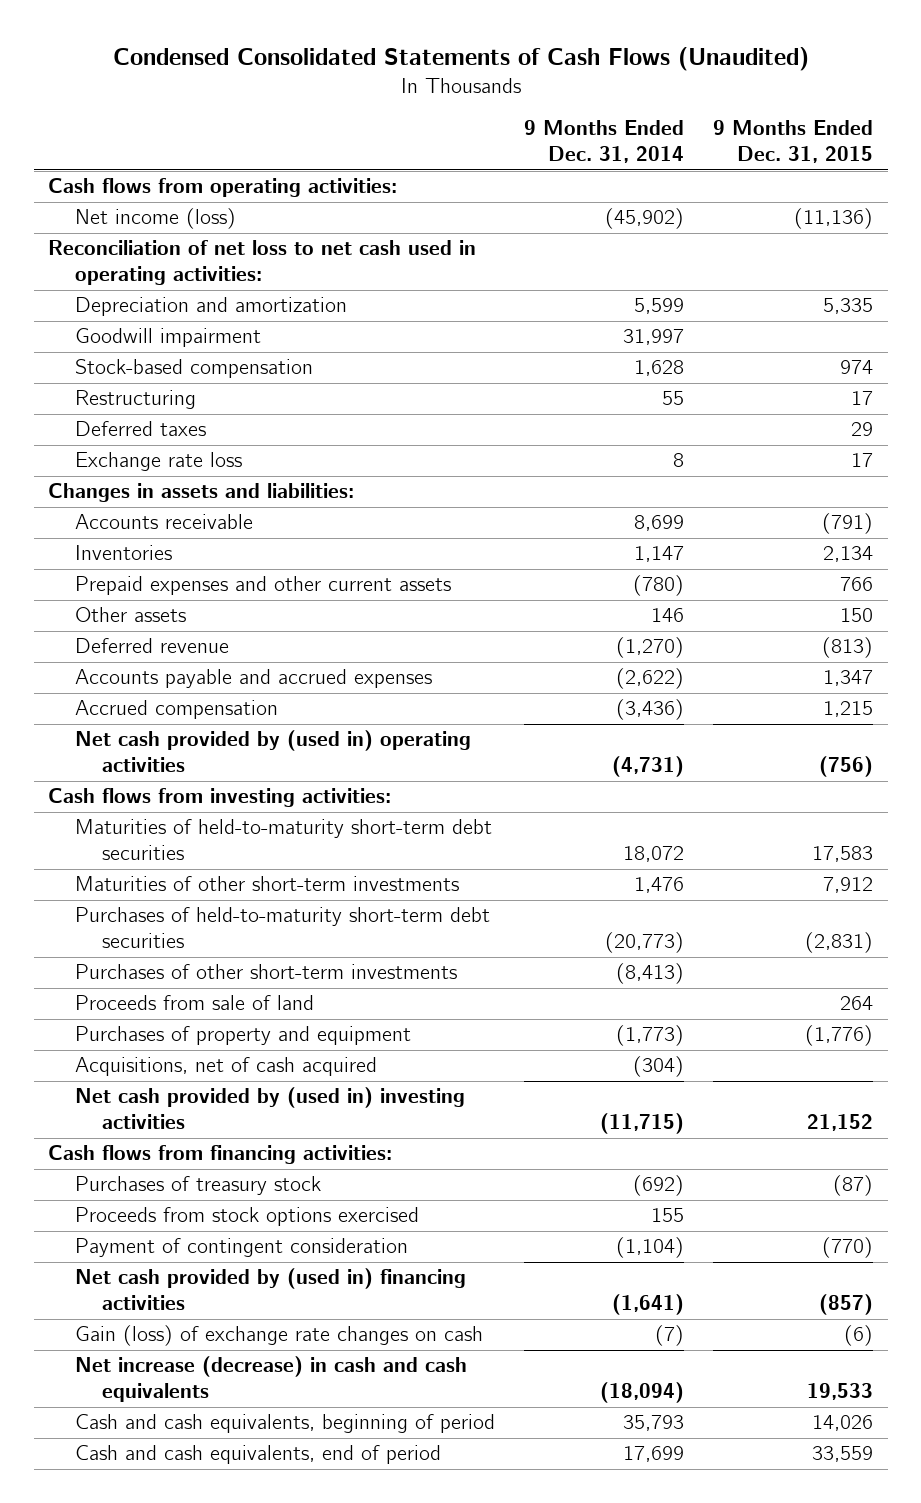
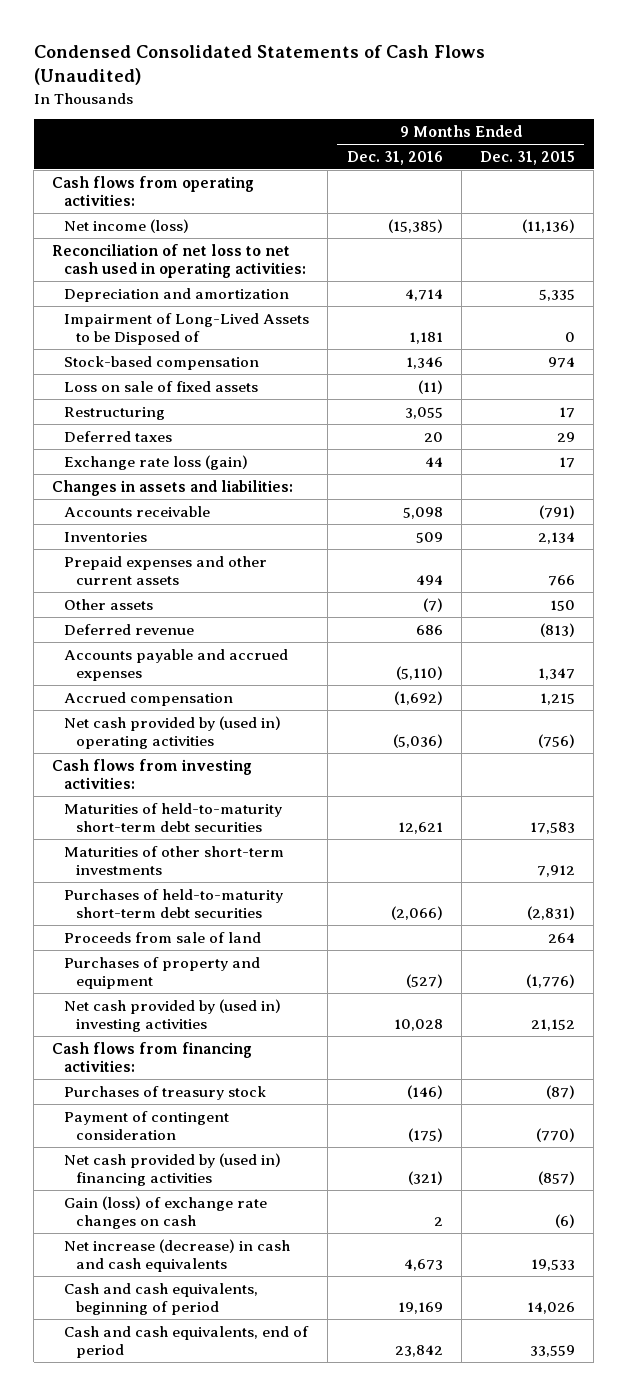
- | 9 Months Ended Dec. 31, 2014 | 9 Months Ended Dec. 31, 2015
+ | 9 Months Ended Dec. 31, 2016 | 9 Months Ended Dec. 31, 2015
- Goodwill impairment | 31,997 |
+ Impairment of Long-Lived Assets to be Disposed of | 1,181 | 0
+ Loss on sale of fixed assets | (11) |
- Exchange rate loss | 8 | 17
+ Exchange rate loss (gain) | 44 | 17
- Purchases of other short-term investments | (8,413) |
- Acquisitions, net of cash acquired | (304) |
- Proceeds from stock options exercised | 155 |

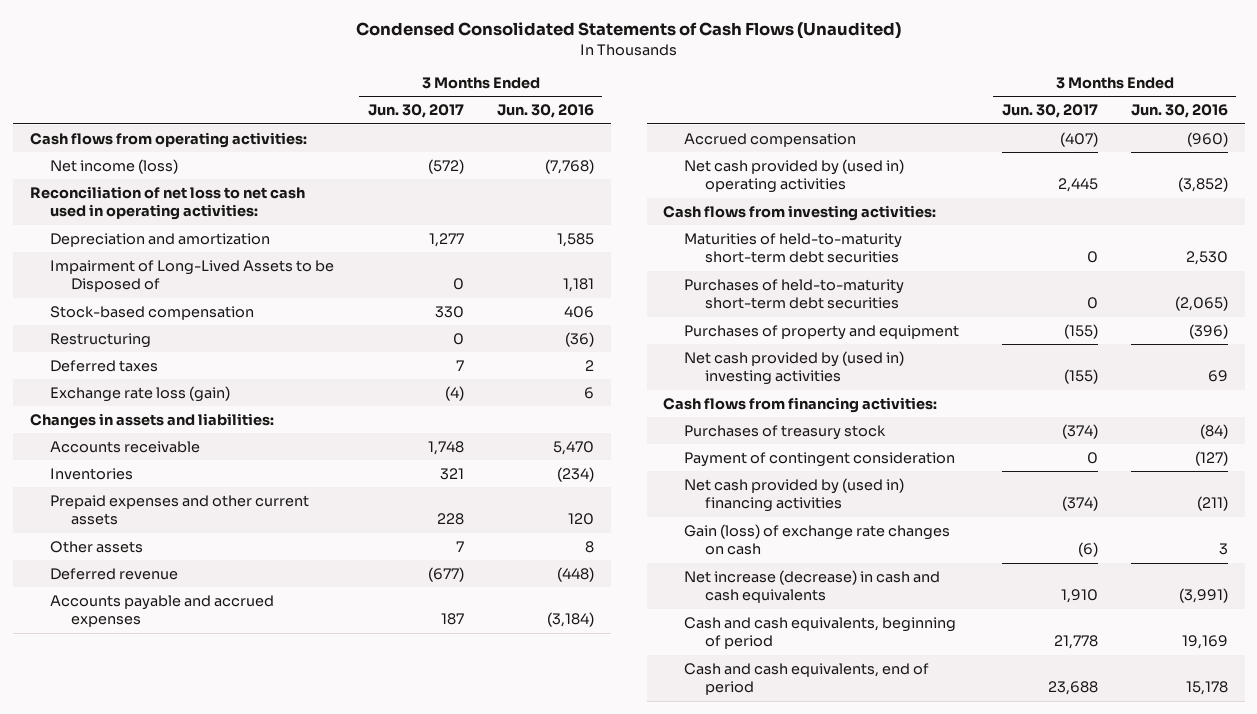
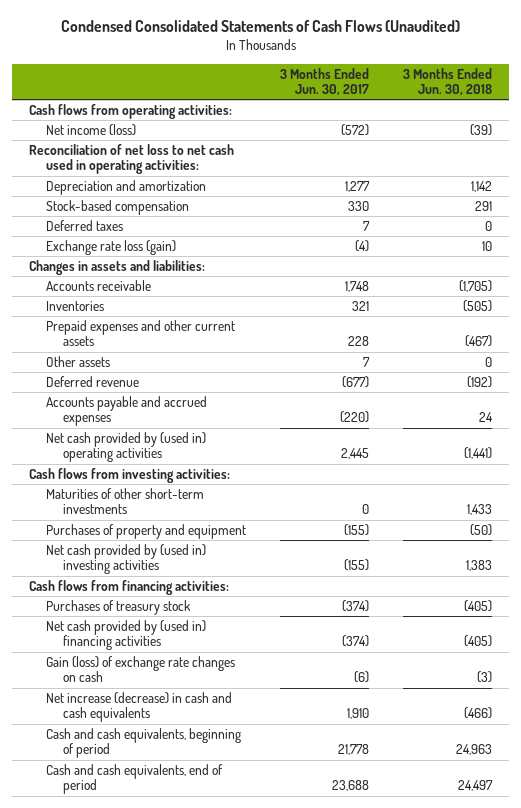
- | 3 Months Ended Jun. 30, 2017 | 3 Months Ended Jun. 30, 2016
+ | 3 Months Ended Jun. 30, 2017 | 3 Months Ended Jun. 30, 2018
- Impairment of Long-Lived Assets to be Disposed of | 0 | 1,181
- Restructuring | 0 | (36)
- Accounts payable and accrued expenses | 187 | (3,184)
- Accrued compensation | (407) | (960)
+ Accounts payable and accrued expenses | (220) | 24
- Maturities of held-to-maturity short-term debt securities | 0 | 2,530
- Purchases of held-to-maturity short-term debt securities | 0 | (2,065)
+ Maturities of other short-term investments | 0 | 1,433
- Payment of contingent consideration | 0 | (127)

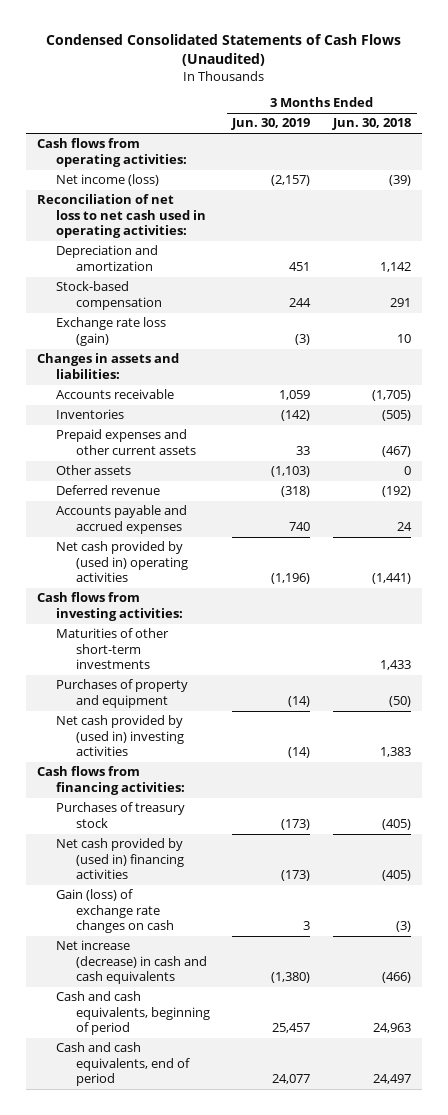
- | 3 Months Ended Jun. 30, 2017 | 3 Months Ended Jun. 30, 2018
+ | 3 Months Ended Jun. 30, 2019 | 3 Months Ended Jun. 30, 2018
- Deferred taxes | 7 | 0

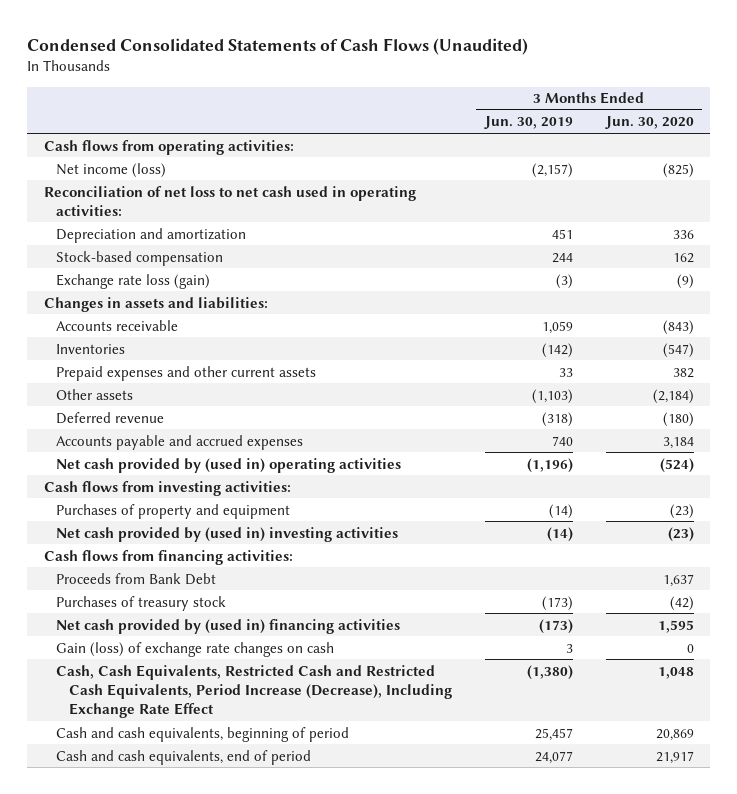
- | 3 Months Ended Jun. 30, 2019 | 3 Months Ended Jun. 30, 2018
+ | 3 Months Ended Jun. 30, 2019 | 3 Months Ended Jun. 30, 2020
- Maturities of other short-term investments | | 1,433
+ Proceeds from Bank Debt | | 1,637
- Net increase (decrease) in cash and cash equivalents | (1,380) | (466)
+ Cash, Cash Equivalents, Restricted Cash and Restricted Cash Equivalents, Period Increase (Decrease), Including Exchange Rate Effect | (1,380) | 1,048

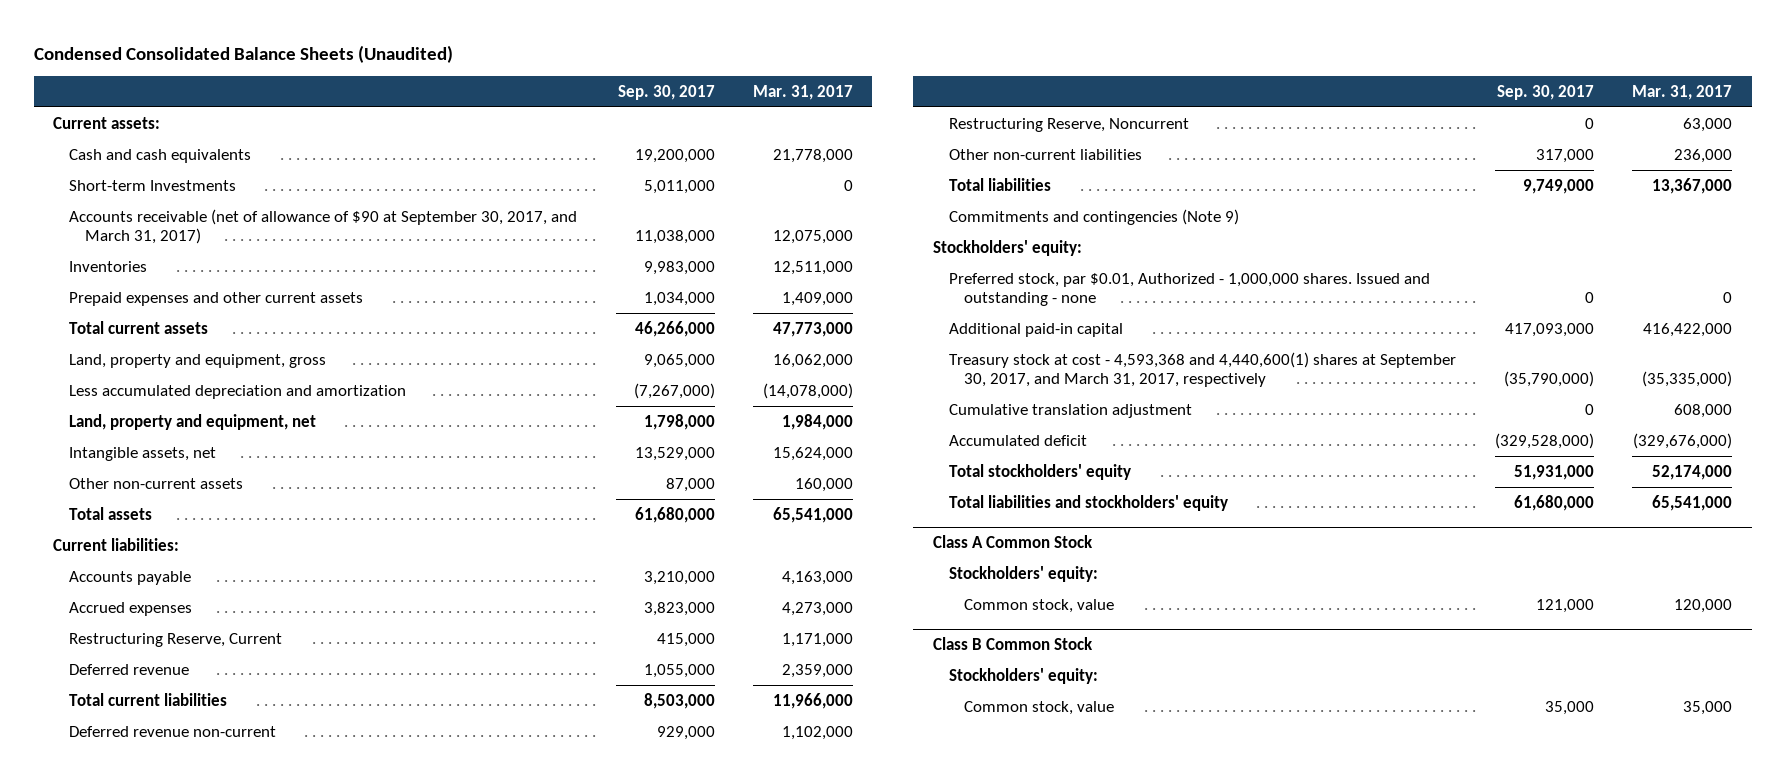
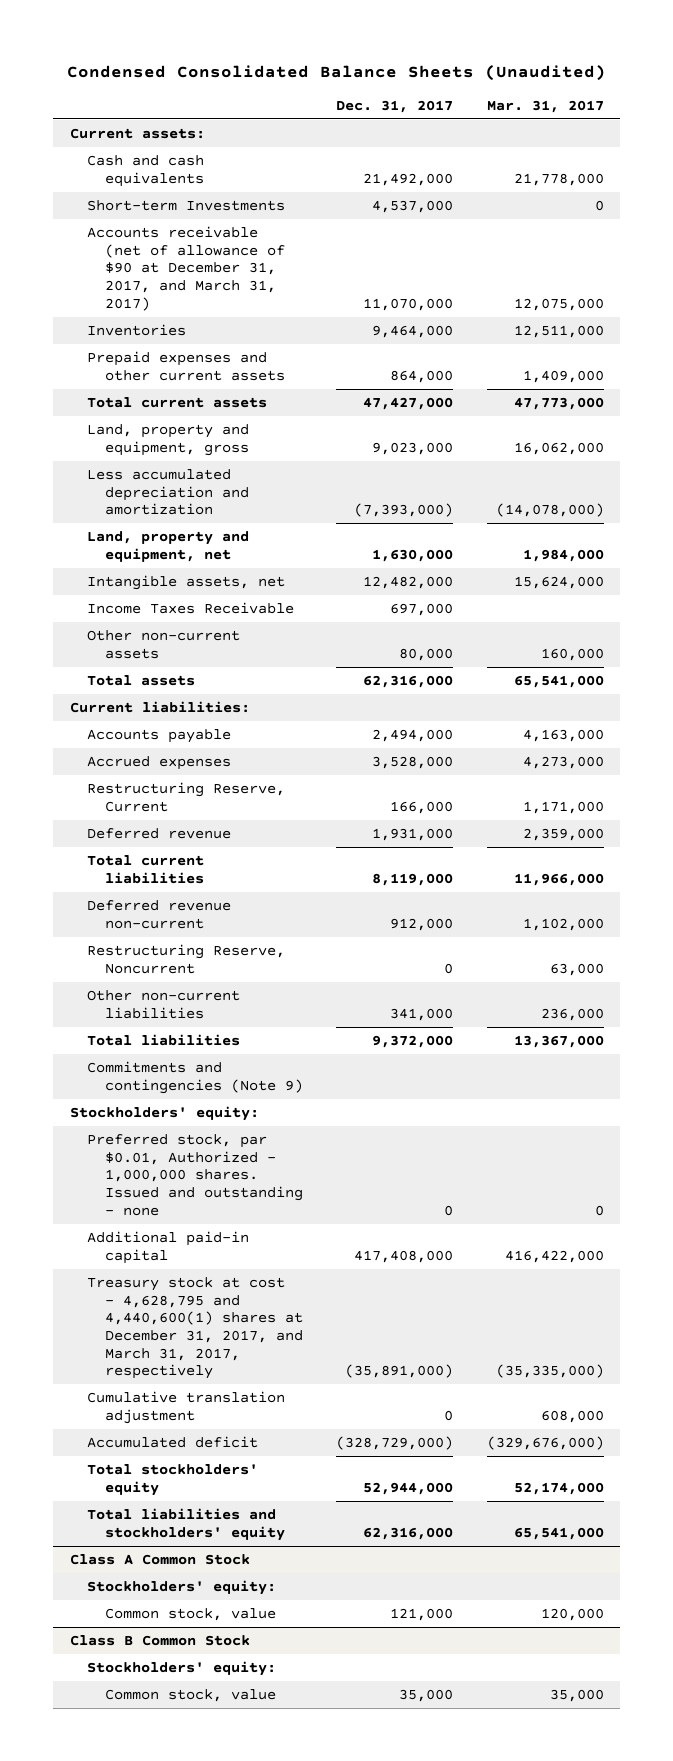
- | Sep. 30, 2017 | Mar. 31, 2017
+ | Dec. 31, 2017 | Mar. 31, 2017
- Accounts receivable (net of allowance of $90 at September 30, 2017, and March 31, 2017) | 11,038,000 | 12,075,000
+ Accounts receivable (net of allowance of $90 at December 31, 2017, and March 31, 2017) | 11,070,000 | 12,075,000
+ Income Taxes Receivable | 697,000 |
- Treasury stock at cost - 4,593,368 and 4,440,600(1) shares at September 30, 2017, and March 31, 2017, respectively | (35,790,000) | (35,335,000)
+ Treasury stock at cost - 4,628,795 and 4,440,600(1) shares at December 31, 2017, and March 31, 2017, respectively | (35,891,000) | (35,335,000)

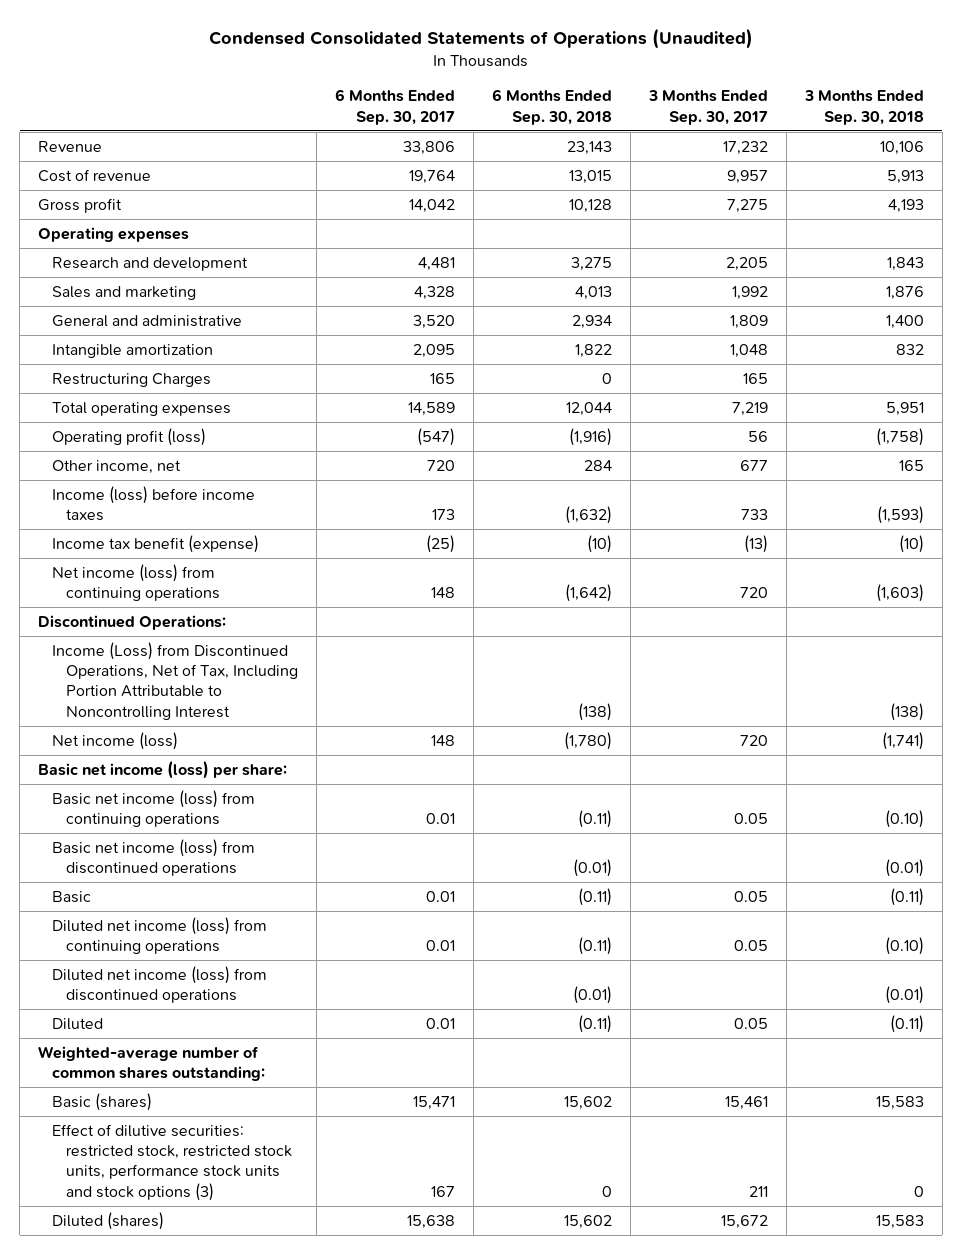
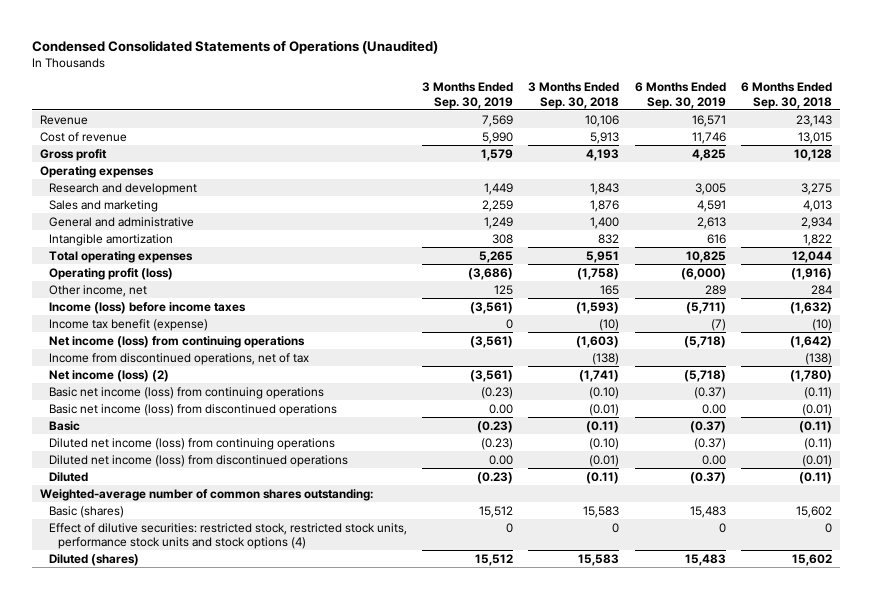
- | 6 Months Ended Sep. 30, 2017 | 6 Months Ended Sep. 30, 2018 | 3 Months Ended Sep. 30, 2017 | 3 Months Ended Sep. 30, 2018
+ | 3 Months Ended Sep. 30, 2019 | 3 Months Ended Sep. 30, 2018 | 6 Months Ended Sep. 30, 2019 | 6 Months Ended Sep. 30, 2018
- Restructuring Charges | 165 | 0 | 165 |
- Discontinued Operations:
- Income (Loss) from Discontinued Operations, Net of Tax, Including Portion Attributable to Noncontrolling Interest | | (138) | | (138)
- Net income (loss) | 148 | (1,780) | 720 | (1,741)
- Basic net income (loss) per share:
+ Income from discontinued operations, net of tax | | (138) | | (138)
+ Net income (loss) (2) | (3,561) | (1,741) | (5,718) | (1,780)
- Effect of dilutive securities: restricted stock, restricted stock units, performance stock units and stock options (3) | 167 | 0 | 211 | 0
+ Effect of dilutive securities: restricted stock, restricted stock units, performance stock units and stock options (4) | 0 | 0 | 0 | 0

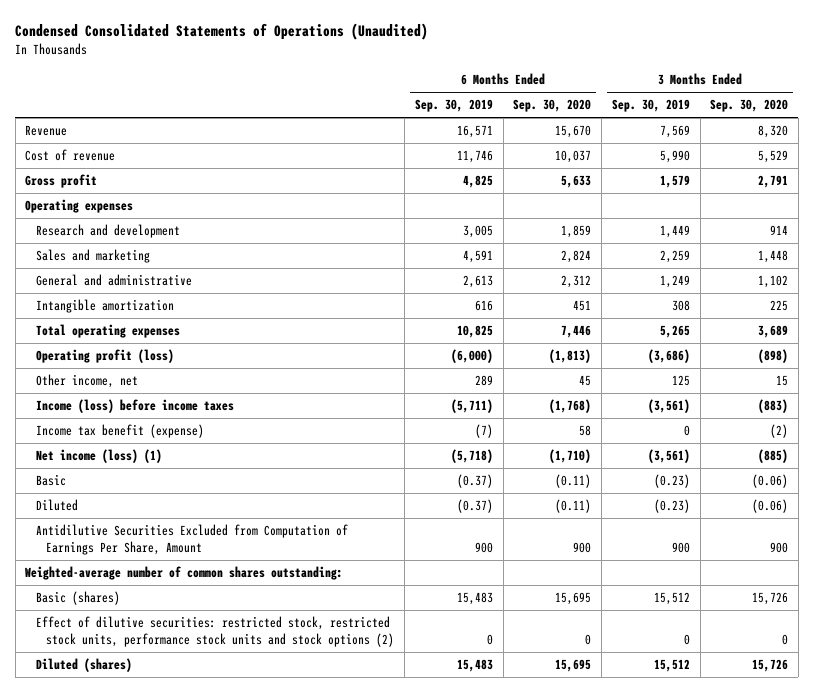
- | 3 Months Ended Sep. 30, 2019 | 3 Months Ended Sep. 30, 2018 | 6 Months Ended Sep. 30, 2019 | 6 Months Ended Sep. 30, 2018
+ | 6 Months Ended Sep. 30, 2019 | 6 Months Ended Sep. 30, 2020 | 3 Months Ended Sep. 30, 2019 | 3 Months Ended Sep. 30, 2020
- Net income (loss) from continuing operations | (3,561) | (1,603) | (5,718) | (1,642)
- Income from discontinued operations, net of tax | | (138) | | (138)
- Net income (loss) (2) | (3,561) | (1,741) | (5,718) | (1,780)
- Basic net income (loss) from continuing operations | (0.23) | (0.10) | (0.37) | (0.11)
- Basic net income (loss) from discontinued operations | 0.00 | (0.01) | 0.00 | (0.01)
+ Net income (loss) (1) | (5,718) | (1,710) | (3,561) | (885)
- Diluted net income (loss) from continuing operations | (0.23) | (0.10) | (0.37) | (0.11)
- Diluted net income (loss) from discontinued operations | 0.00 | (0.01) | 0.00 | (0.01)
+ Antidilutive Securities Excluded from Computation of Earnings Per Share, Amount | 900 | 900 | 900 | 900
- Effect of dilutive securities: restricted stock, restricted stock units, performance stock units and stock options (4) | 0 | 0 | 0 | 0
+ Effect of dilutive securities: restricted stock, restricted stock units, performance stock units and stock options (2) | 0 | 0 | 0 | 0

